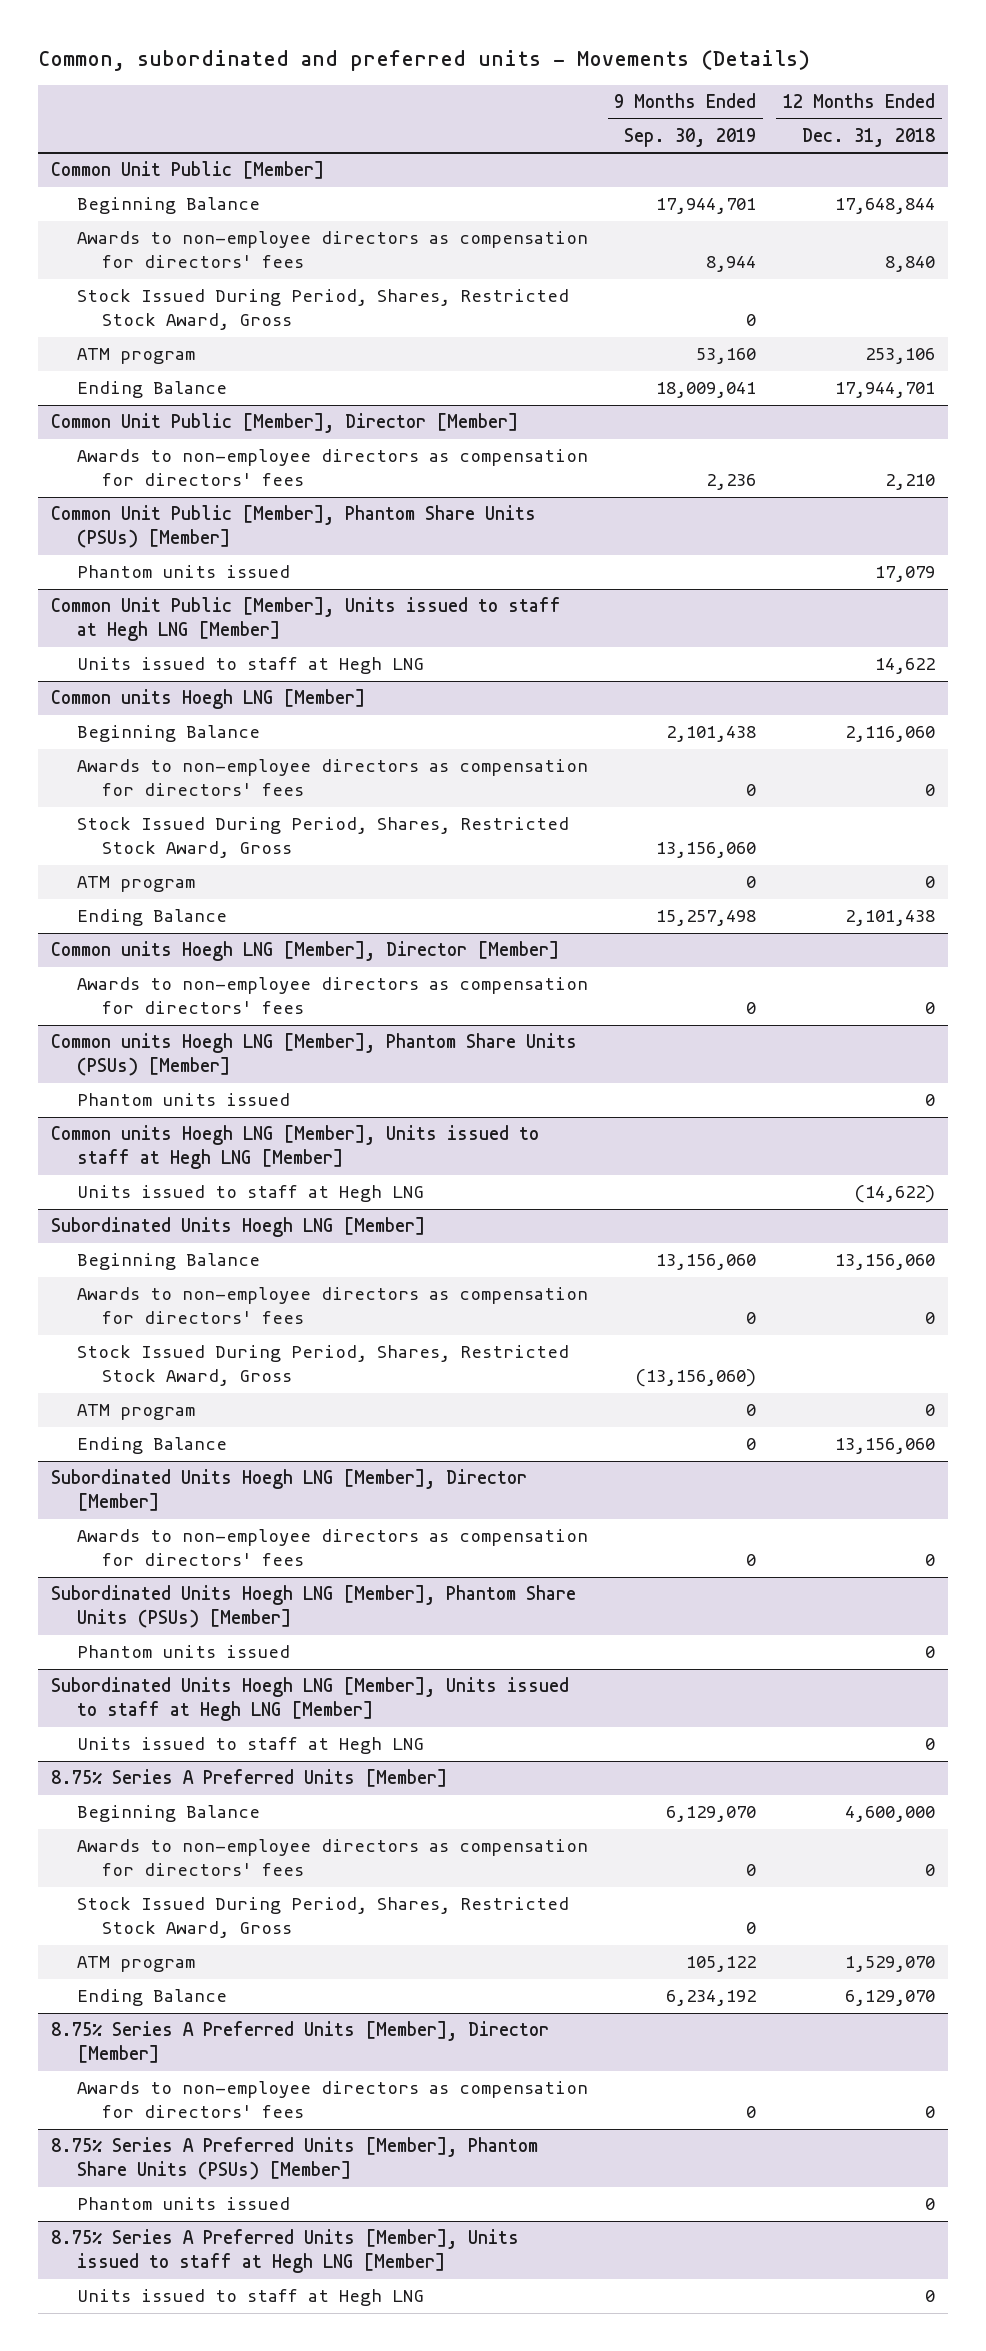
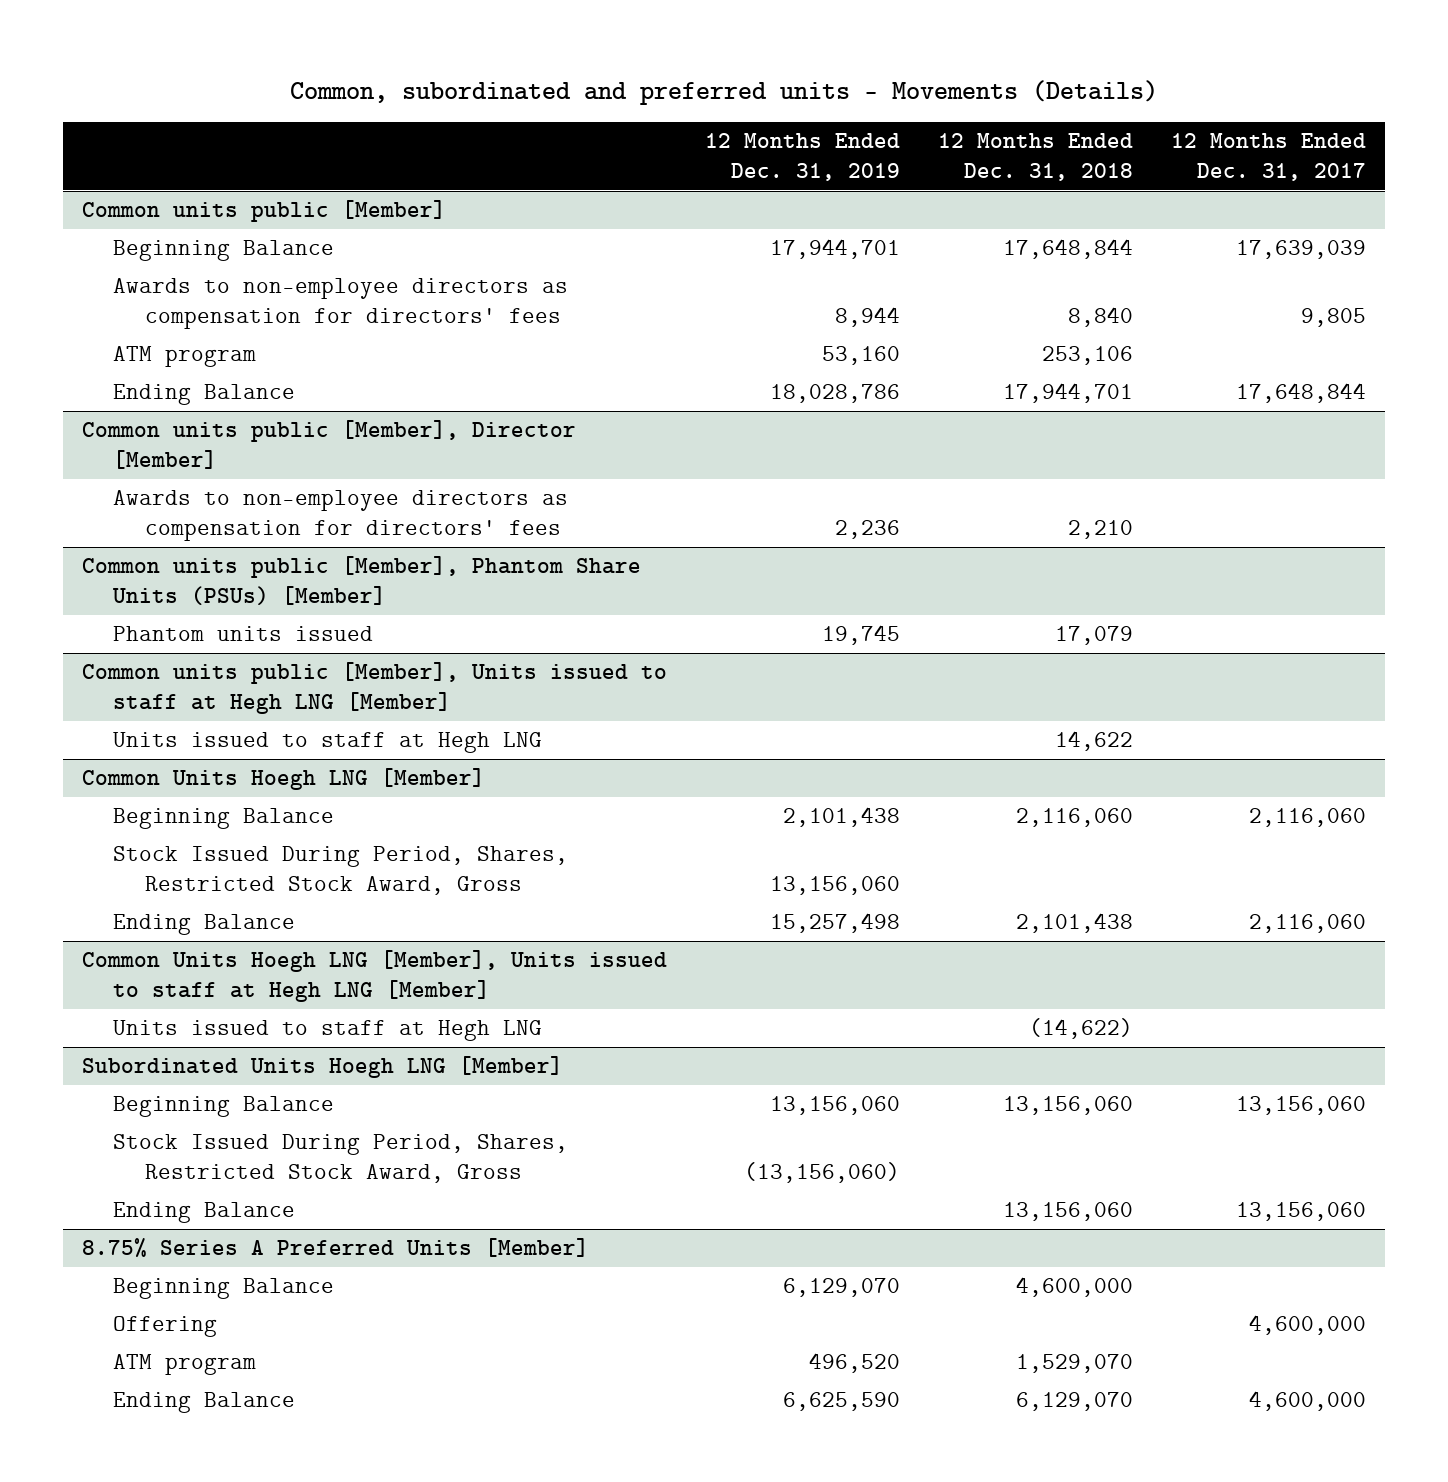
- | 9 Months Ended Sep. 30, 2019 | 12 Months Ended Dec. 31, 2018
+ | 12 Months Ended Dec. 31, 2019 | 12 Months Ended Dec. 31, 2018 | 12 Months Ended Dec. 31, 2017
- Common Unit Public [Member]
+ Common units public [Member]
- Stock Issued During Period, Shares, Restricted Stock Award, Gross | 0 |
- Common Unit Public [Member], Director [Member]
+ Common units public [Member], Director [Member]
- Common Unit Public [Member], Phantom Share Units (PSUs) [Member]
+ Common units public [Member], Phantom Share Units (PSUs) [Member]
- Common Unit Public [Member], Units issued to staff at Hegh LNG [Member]
+ Common units public [Member], Units issued to staff at Hegh LNG [Member]
- Common units Hoegh LNG [Member]
+ Common Units Hoegh LNG [Member]
- Awards to non-employee directors as compensation for directors' fees | 0 | 0
- ATM program | 0 | 0
- Common units Hoegh LNG [Member], Director [Member]
- Awards to non-employee directors as compensation for directors' fees | 0 | 0
- Common units Hoegh LNG [Member], Phantom Share Units (PSUs) [Member]
- Phantom units issued | | 0
- Common units Hoegh LNG [Member], Units issued to staff at Hegh LNG [Member]
+ Common Units Hoegh LNG [Member], Units issued to staff at Hegh LNG [Member]
@ Subordinated Units Hoegh LNG [Member]
- Awards to non-employee directors as compensation for directors' fees | 0 | 0
- ATM program | 0 | 0
- Subordinated Units Hoegh LNG [Member], Director [Member]
- Awards to non-employee directors as compensation for directors' fees | 0 | 0
- Subordinated Units Hoegh LNG [Member], Phantom Share Units (PSUs) [Member]
- Phantom units issued | | 0
- Subordinated Units Hoegh LNG [Member], Units issued to staff at Hegh LNG [Member]
- Units issued to staff at Hegh LNG | | 0
@ 8.75% Series A Preferred Units [Member]
- Awards to non-employee directors as compensation for directors' fees | 0 | 0
- Stock Issued During Period, Shares, Restricted Stock Award, Gross | 0 |
+ Offering | | | 4,600,000
- 8.75% Series A Preferred Units [Member], Director [Member]
- Awards to non-employee directors as compensation for directors' fees | 0 | 0
- 8.75% Series A Preferred Units [Member], Phantom Share Units (PSUs) [Member]
- Phantom units issued | | 0
- 8.75% Series A Preferred Units [Member], Units issued to staff at Hegh LNG [Member]
- Units issued to staff at Hegh LNG | | 0

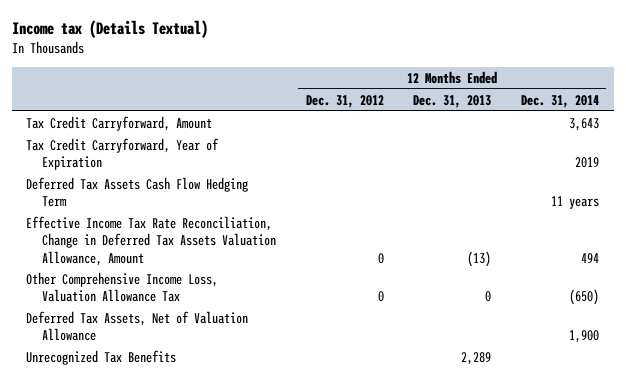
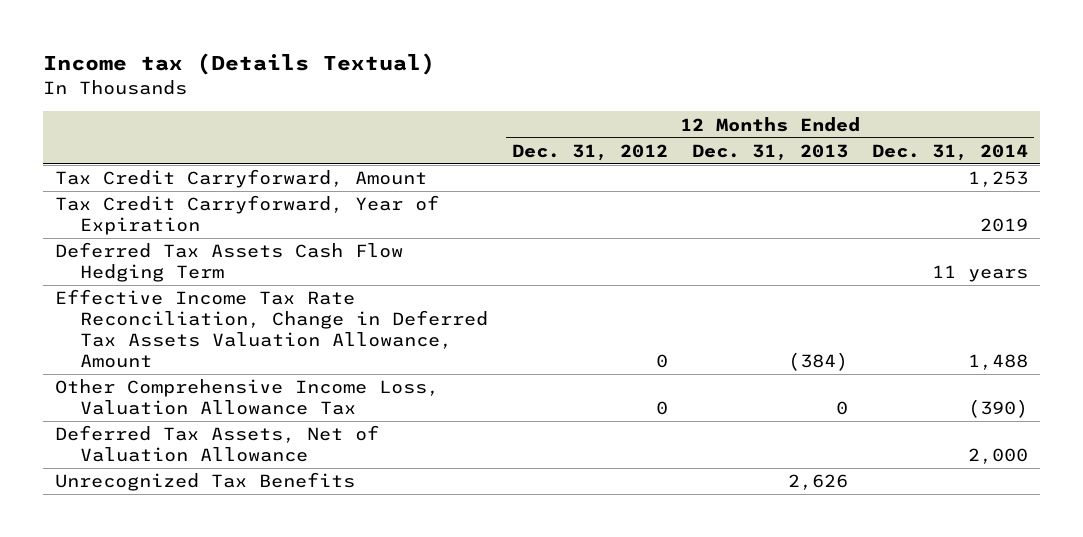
- Tax Credit Carryforward, Amount | | | 3,643
+ Tax Credit Carryforward, Amount | | | 1,253
- Effective Income Tax Rate Reconciliation, Change in Deferred Tax Assets Valuation Allowance, Amount | 0 | (13) | 494
- Other Comprehensive Income Loss, Valuation Allowance Tax | 0 | 0 | (650)
- Deferred Tax Assets, Net of Valuation Allowance | | | 1,900
- Unrecognized Tax Benefits | | 2,289 |
+ Effective Income Tax Rate Reconciliation, Change in Deferred Tax Assets Valuation Allowance, Amount | 0 | (384) | 1,488
+ Other Comprehensive Income Loss, Valuation Allowance Tax | 0 | 0 | (390)
+ Deferred Tax Assets, Net of Valuation Allowance | | | 2,000
+ Unrecognized Tax Benefits | | 2,626 |

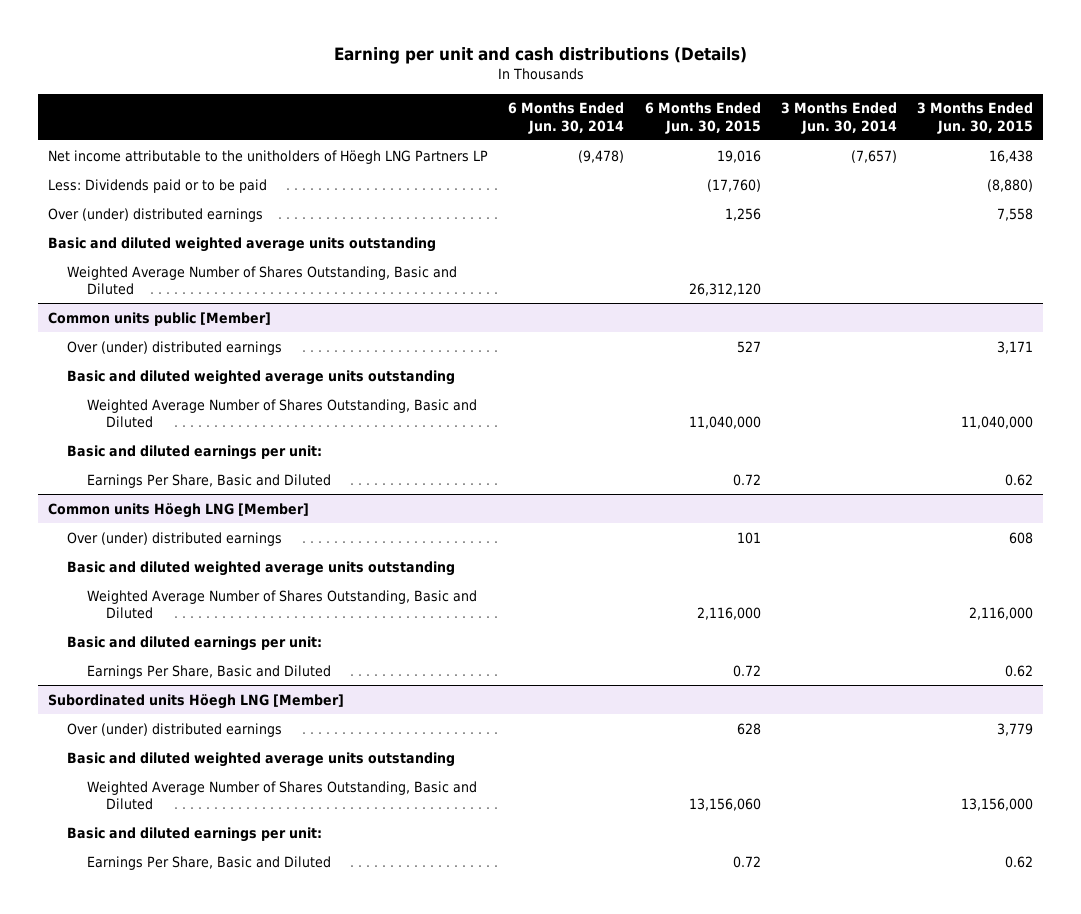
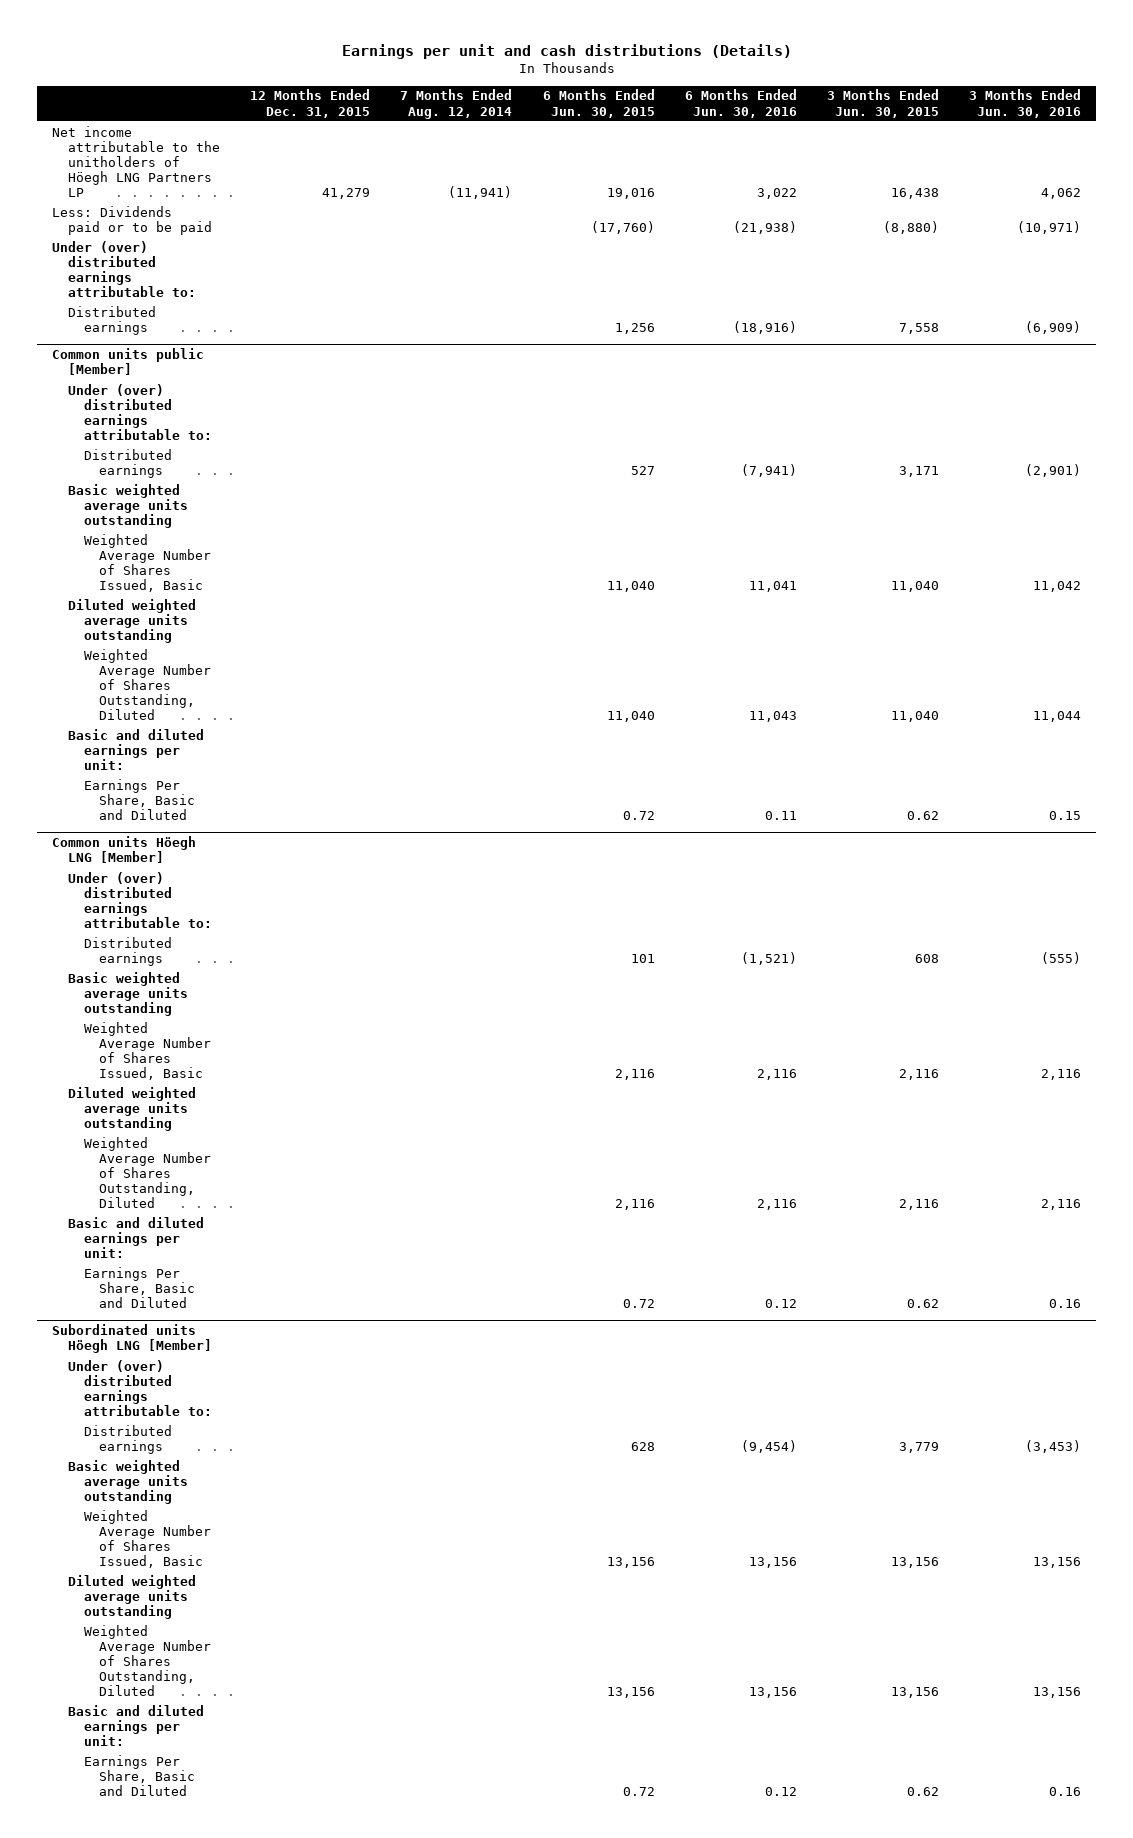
- Earning per unit and cash distributions (Details)
+ Earnings per unit and cash distributions (Details)
- | 6 Months Ended Jun. 30, 2014 | 6 Months Ended Jun. 30, 2015 | 3 Months Ended Jun. 30, 2014 | 3 Months Ended Jun. 30, 2015
+ | 12 Months Ended Dec. 31, 2015 | 7 Months Ended Aug. 12, 2014 | 6 Months Ended Jun. 30, 2015 | 6 Months Ended Jun. 30, 2016 | 3 Months Ended Jun. 30, 2015 | 3 Months Ended Jun. 30, 2016
- Over (under) distributed earnings | | 1,256 | | 7,558
- Basic and diluted weighted average units outstanding
- Weighted Average Number of Shares Outstanding, Basic and Diluted | | 26,312,120 | |
+ Under (over) distributed earnings attributable to:
+ Distributed earnings | | | 1,256 | (18,916) | 7,558 | (6,909)
@ Common units public [Member]
- Over (under) distributed earnings | | 527 | | 3,171
- Basic and diluted weighted average units outstanding
- Weighted Average Number of Shares Outstanding, Basic and Diluted | | 11,040,000 | | 11,040,000
+ Under (over) distributed earnings attributable to:
+ Distributed earnings | | | 527 | (7,941) | 3,171 | (2,901)
+ Basic weighted average units outstanding
+ Weighted Average Number of Shares Issued, Basic | | | 11,040 | 11,041 | 11,040 | 11,042
+ Diluted weighted average units outstanding
+ Weighted Average Number of Shares Outstanding, Diluted | | | 11,040 | 11,043 | 11,040 | 11,044
@ Common units Höegh LNG [Member]
- Over (under) distributed earnings | | 101 | | 608
- Basic and diluted weighted average units outstanding
- Weighted Average Number of Shares Outstanding, Basic and Diluted | | 2,116,000 | | 2,116,000
+ Under (over) distributed earnings attributable to:
+ Distributed earnings | | | 101 | (1,521) | 608 | (555)
+ Basic weighted average units outstanding
+ Weighted Average Number of Shares Issued, Basic | | | 2,116 | 2,116 | 2,116 | 2,116
+ Diluted weighted average units outstanding
+ Weighted Average Number of Shares Outstanding, Diluted | | | 2,116 | 2,116 | 2,116 | 2,116
@ Subordinated units Höegh LNG [Member]
- Over (under) distributed earnings | | 628 | | 3,779
- Basic and diluted weighted average units outstanding
- Weighted Average Number of Shares Outstanding, Basic and Diluted | | 13,156,060 | | 13,156,000
+ Under (over) distributed earnings attributable to:
+ Distributed earnings | | | 628 | (9,454) | 3,779 | (3,453)
+ Basic weighted average units outstanding
+ Weighted Average Number of Shares Issued, Basic | | | 13,156 | 13,156 | 13,156 | 13,156
+ Diluted weighted average units outstanding
+ Weighted Average Number of Shares Outstanding, Diluted | | | 13,156 | 13,156 | 13,156 | 13,156

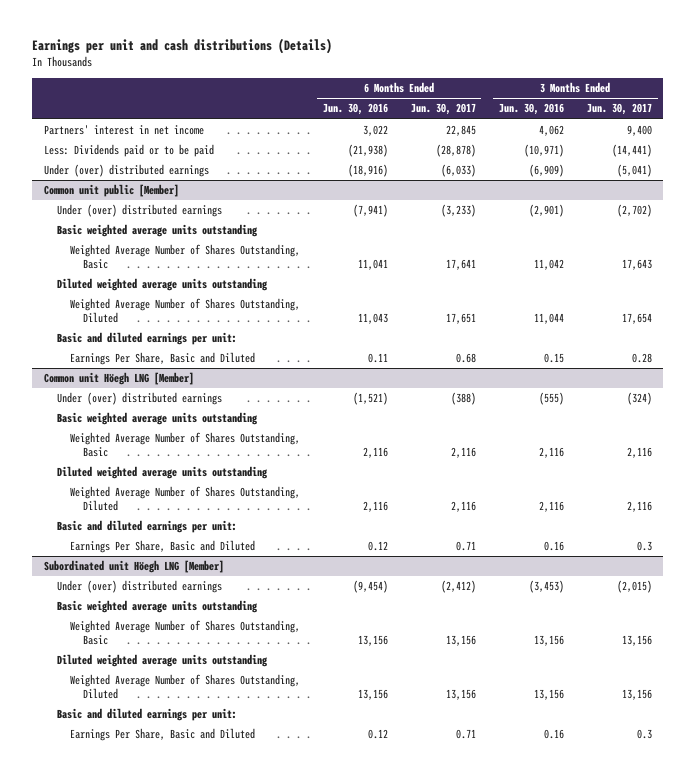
- | 12 Months Ended Dec. 31, 2015 | 7 Months Ended Aug. 12, 2014 | 6 Months Ended Jun. 30, 2015 | 6 Months Ended Jun. 30, 2016 | 3 Months Ended Jun. 30, 2015 | 3 Months Ended Jun. 30, 2016
+ | 6 Months Ended Jun. 30, 2016 | 6 Months Ended Jun. 30, 2017 | 3 Months Ended Jun. 30, 2016 | 3 Months Ended Jun. 30, 2017
- Net income attributable to the unitholders of Höegh LNG Partners LP | 41,279 | (11,941) | 19,016 | 3,022 | 16,438 | 4,062
+ Partners' interest in net income | 3,022 | 22,845 | 4,062 | 9,400
- Under (over) distributed earnings attributable to:
- Distributed earnings | | | 1,256 | (18,916) | 7,558 | (6,909)
- Common units public [Member]
- Under (over) distributed earnings attributable to:
- Distributed earnings | | | 527 | (7,941) | 3,171 | (2,901)
+ Under (over) distributed earnings | (18,916) | (6,033) | (6,909) | (5,041)
+ Common unit public [Member]
+ Under (over) distributed earnings | (7,941) | (3,233) | (2,901) | (2,702)
- Weighted Average Number of Shares Issued, Basic | | | 11,040 | 11,041 | 11,040 | 11,042
+ Weighted Average Number of Shares Outstanding, Basic | 11,041 | 17,641 | 11,042 | 17,643
- Common units Höegh LNG [Member]
- Under (over) distributed earnings attributable to:
- Distributed earnings | | | 101 | (1,521) | 608 | (555)
+ Common unit Höegh LNG [Member]
+ Under (over) distributed earnings | (1,521) | (388) | (555) | (324)
- Weighted Average Number of Shares Issued, Basic | | | 2,116 | 2,116 | 2,116 | 2,116
+ Weighted Average Number of Shares Outstanding, Basic | 2,116 | 2,116 | 2,116 | 2,116
- Subordinated units Höegh LNG [Member]
- Under (over) distributed earnings attributable to:
- Distributed earnings | | | 628 | (9,454) | 3,779 | (3,453)
+ Subordinated unit Höegh LNG [Member]
+ Under (over) distributed earnings | (9,454) | (2,412) | (3,453) | (2,015)
- Weighted Average Number of Shares Issued, Basic | | | 13,156 | 13,156 | 13,156 | 13,156
+ Weighted Average Number of Shares Outstanding, Basic | 13,156 | 13,156 | 13,156 | 13,156

